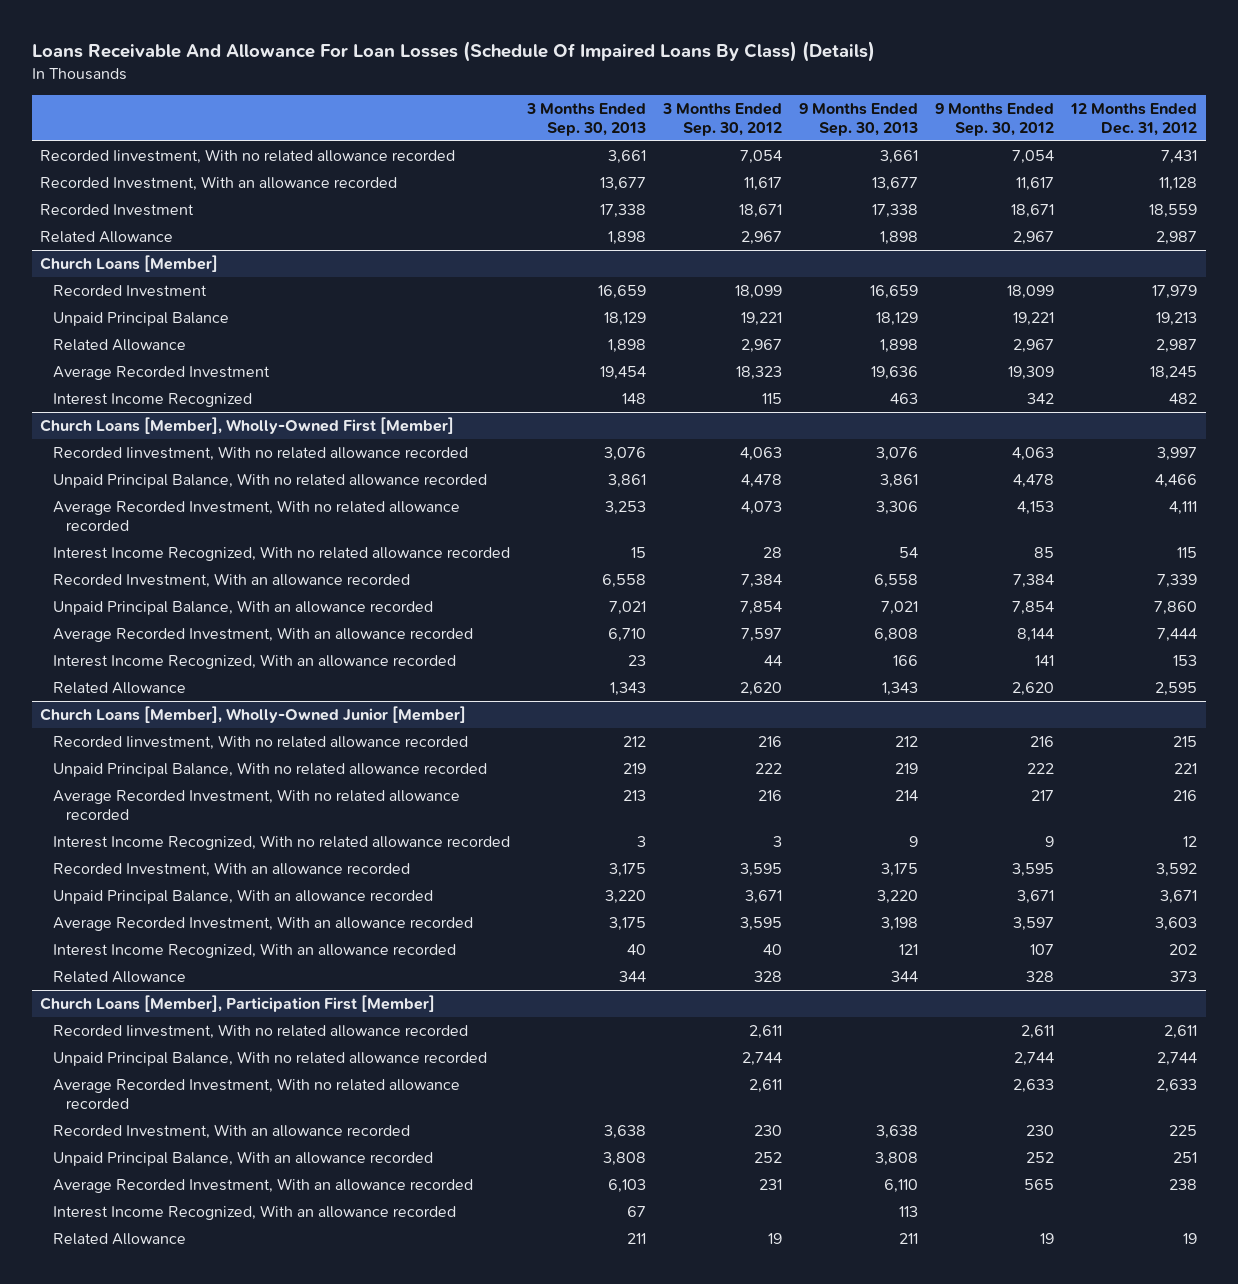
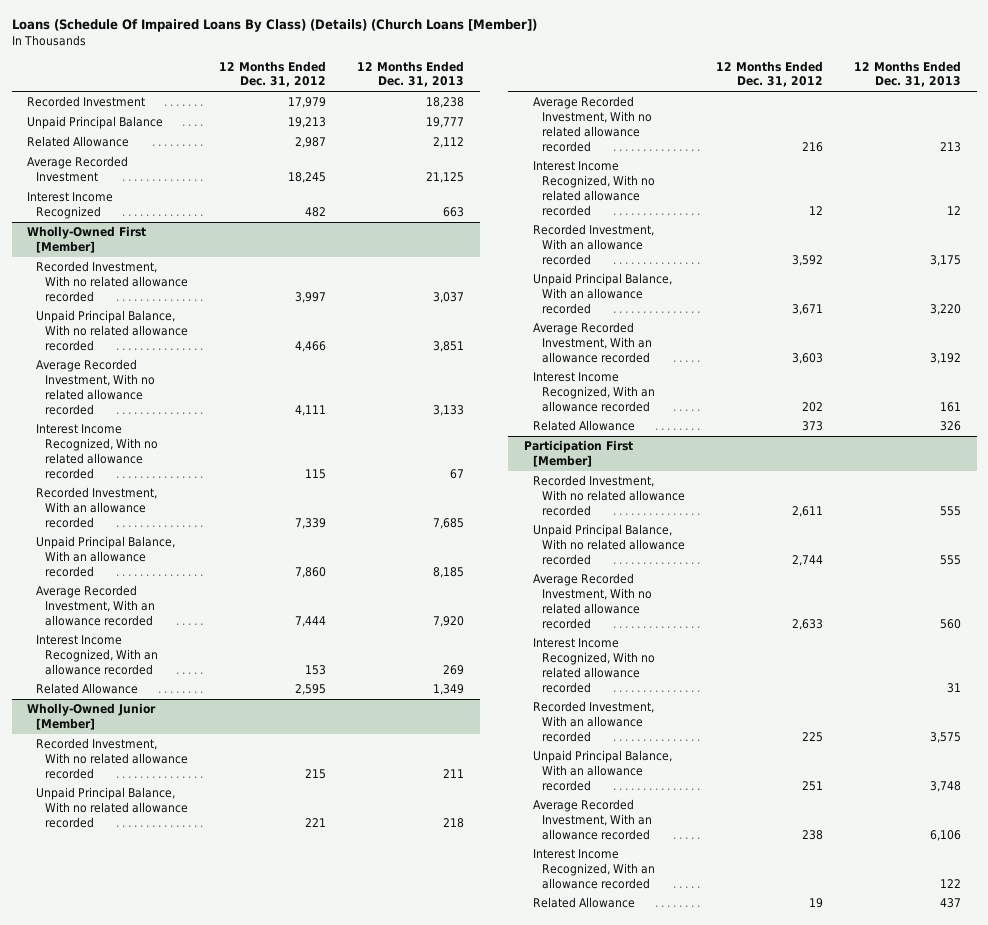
- Loans Receivable And Allowance For Loan Losses (Schedule Of Impaired Loans By Class) (Details)
+ Loans (Schedule Of Impaired Loans By Class) (Details) (Church Loans [Member])
- | 3 Months Ended Sep. 30, 2013 | 3 Months Ended Sep. 30, 2012 | 9 Months Ended Sep. 30, 2013 | 9 Months Ended Sep. 30, 2012 | 12 Months Ended Dec. 31, 2012
+ | 12 Months Ended Dec. 31, 2012 | 12 Months Ended Dec. 31, 2013
- Recorded Iinvestment, With no related allowance recorded | 3,661 | 7,054 | 3,661 | 7,054 | 7,431
- Recorded Investment, With an allowance recorded | 13,677 | 11,617 | 13,677 | 11,617 | 11,128
- Recorded Investment | 17,338 | 18,671 | 17,338 | 18,671 | 18,559
- Related Allowance | 1,898 | 2,967 | 1,898 | 2,967 | 2,987
- Church Loans [Member]
- Church Loans [Member], Wholly-Owned First [Member]
- Recorded Iinvestment, With no related allowance recorded | 3,076 | 4,063 | 3,076 | 4,063 | 3,997
+ Wholly-Owned First [Member]
+ Recorded Investment, With no related allowance recorded | 3,997 | 3,037
- Church Loans [Member], Wholly-Owned Junior [Member]
- Recorded Iinvestment, With no related allowance recorded | 212 | 216 | 212 | 216 | 215
+ Wholly-Owned Junior [Member]
+ Recorded Investment, With no related allowance recorded | 215 | 211
- Church Loans [Member], Participation First [Member]
- Recorded Iinvestment, With no related allowance recorded | | 2,611 | | 2,611 | 2,611
+ Participation First [Member]
+ Recorded Investment, With no related allowance recorded | 2,611 | 555
+ Interest Income Recognized, With no related allowance recorded | | 31

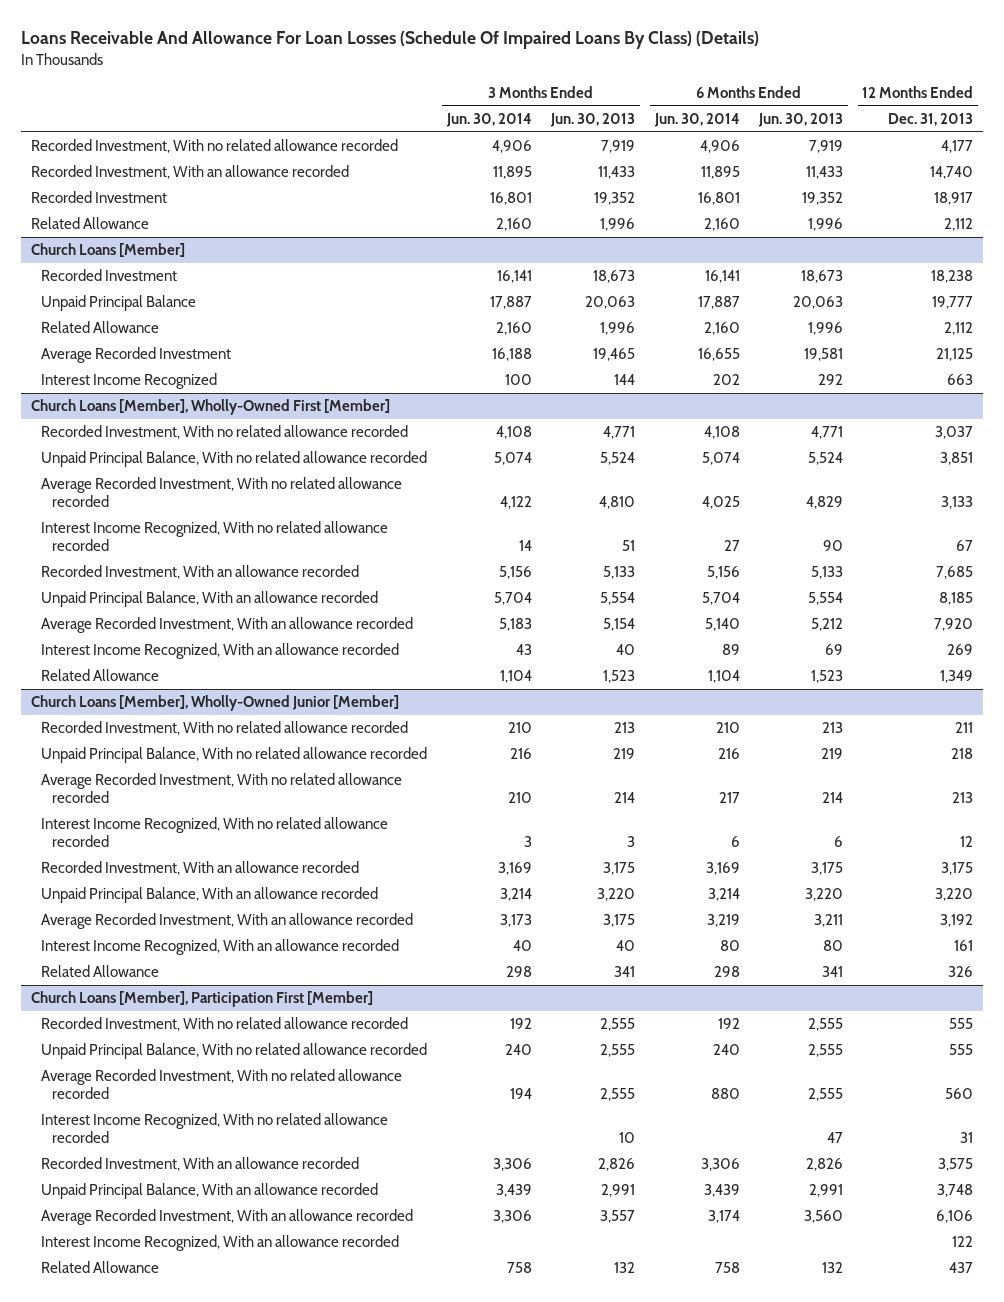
- Loans (Schedule Of Impaired Loans By Class) (Details) (Church Loans [Member])
+ Loans Receivable And Allowance For Loan Losses (Schedule Of Impaired Loans By Class) (Details)
- | 12 Months Ended Dec. 31, 2012 | 12 Months Ended Dec. 31, 2013
+ | 3 Months Ended Jun. 30, 2014 | 3 Months Ended Jun. 30, 2013 | 6 Months Ended Jun. 30, 2014 | 6 Months Ended Jun. 30, 2013 | 12 Months Ended Dec. 31, 2013
+ Recorded Investment, With no related allowance recorded | 4,906 | 7,919 | 4,906 | 7,919 | 4,177
+ Recorded Investment, With an allowance recorded | 11,895 | 11,433 | 11,895 | 11,433 | 14,740
+ Recorded Investment | 16,801 | 19,352 | 16,801 | 19,352 | 18,917
+ Related Allowance | 2,160 | 1,996 | 2,160 | 1,996 | 2,112
+ Church Loans [Member]
- Wholly-Owned First [Member]
+ Church Loans [Member], Wholly-Owned First [Member]
- Wholly-Owned Junior [Member]
+ Church Loans [Member], Wholly-Owned Junior [Member]
- Participation First [Member]
+ Church Loans [Member], Participation First [Member]

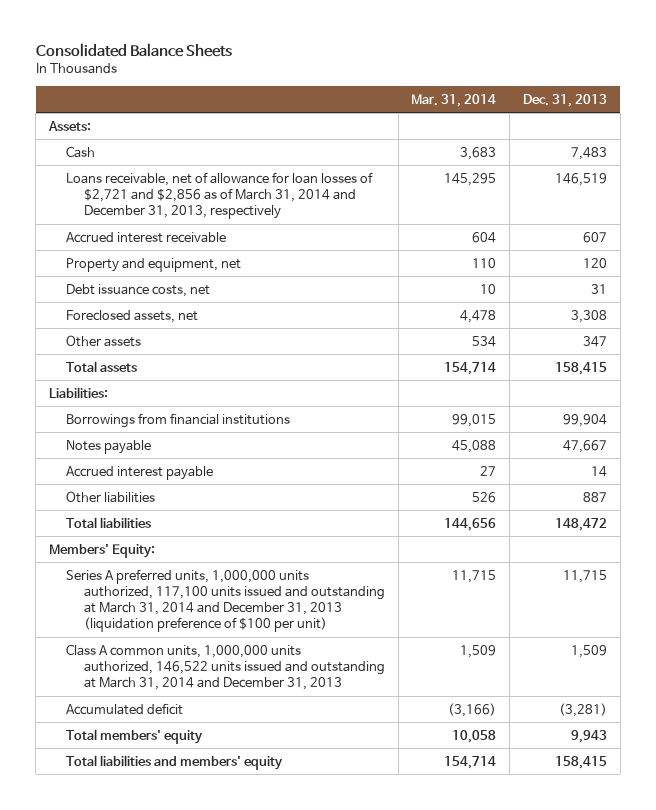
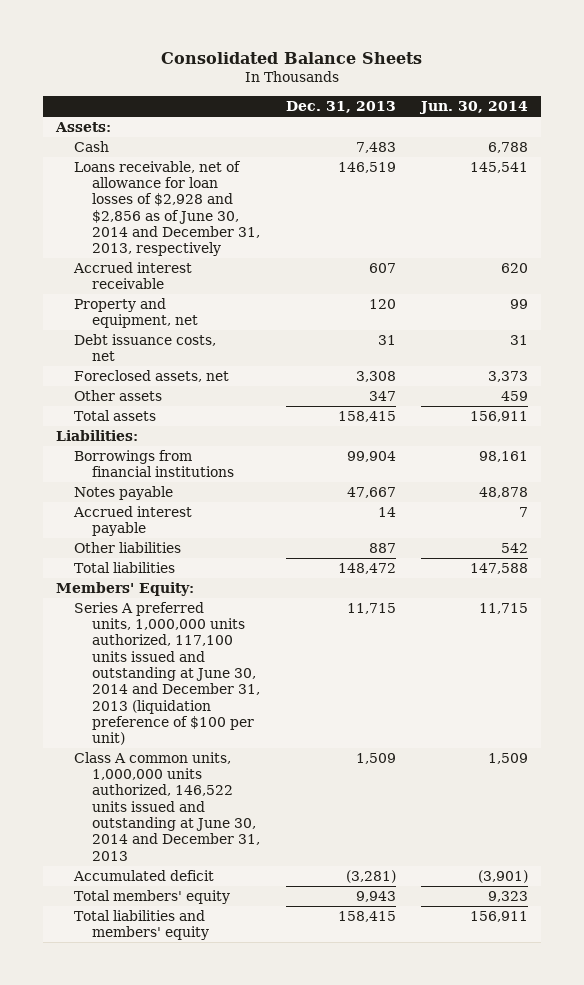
- | Mar. 31, 2014 | Dec. 31, 2013
+ | Dec. 31, 2013 | Jun. 30, 2014
- Loans receivable, net of allowance for loan losses of $2,721 and $2,856 as of March 31, 2014 and December 31, 2013, respectively | 145,295 | 146,519
+ Loans receivable, net of allowance for loan losses of $2,928 and $2,856 as of June 30, 2014 and December 31, 2013, respectively | 146,519 | 145,541
- Series A preferred units, 1,000,000 units authorized, 117,100 units issued and outstanding at March 31, 2014 and December 31, 2013 (liquidation preference of $100 per unit) | 11,715 | 11,715
- Class A common units, 1,000,000 units authorized, 146,522 units issued and outstanding at March 31, 2014 and December 31, 2013 | 1,509 | 1,509
+ Series A preferred units, 1,000,000 units authorized, 117,100 units issued and outstanding at June 30, 2014 and December 31, 2013 (liquidation preference of $100 per unit) | 11,715 | 11,715
+ Class A common units, 1,000,000 units authorized, 146,522 units issued and outstanding at June 30, 2014 and December 31, 2013 | 1,509 | 1,509

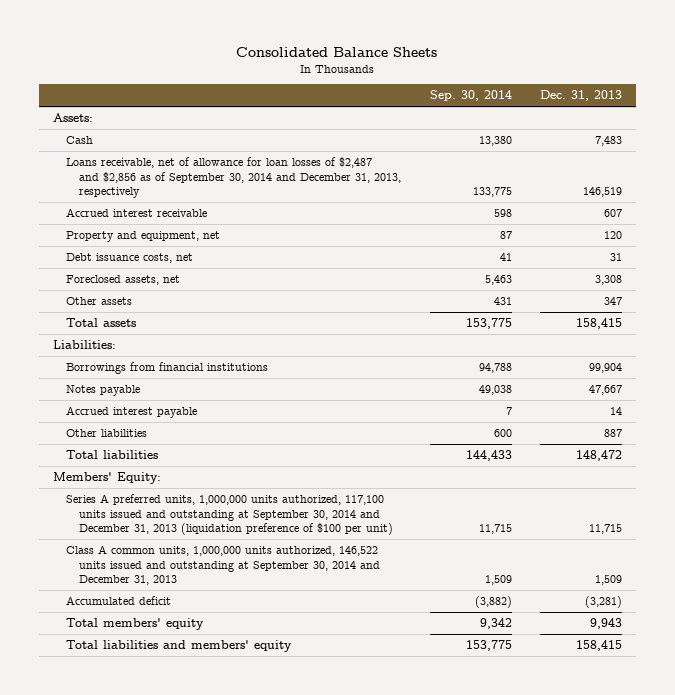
- | Dec. 31, 2013 | Jun. 30, 2014
+ | Sep. 30, 2014 | Dec. 31, 2013
- Loans receivable, net of allowance for loan losses of $2,928 and $2,856 as of June 30, 2014 and December 31, 2013, respectively | 146,519 | 145,541
+ Loans receivable, net of allowance for loan losses of $2,487 and $2,856 as of September 30, 2014 and December 31, 2013, respectively | 133,775 | 146,519
- Series A preferred units, 1,000,000 units authorized, 117,100 units issued and outstanding at June 30, 2014 and December 31, 2013 (liquidation preference of $100 per unit) | 11,715 | 11,715
- Class A common units, 1,000,000 units authorized, 146,522 units issued and outstanding at June 30, 2014 and December 31, 2013 | 1,509 | 1,509
+ Series A preferred units, 1,000,000 units authorized, 117,100 units issued and outstanding at September 30, 2014 and December 31, 2013 (liquidation preference of $100 per unit) | 11,715 | 11,715
+ Class A common units, 1,000,000 units authorized, 146,522 units issued and outstanding at September 30, 2014 and December 31, 2013 | 1,509 | 1,509

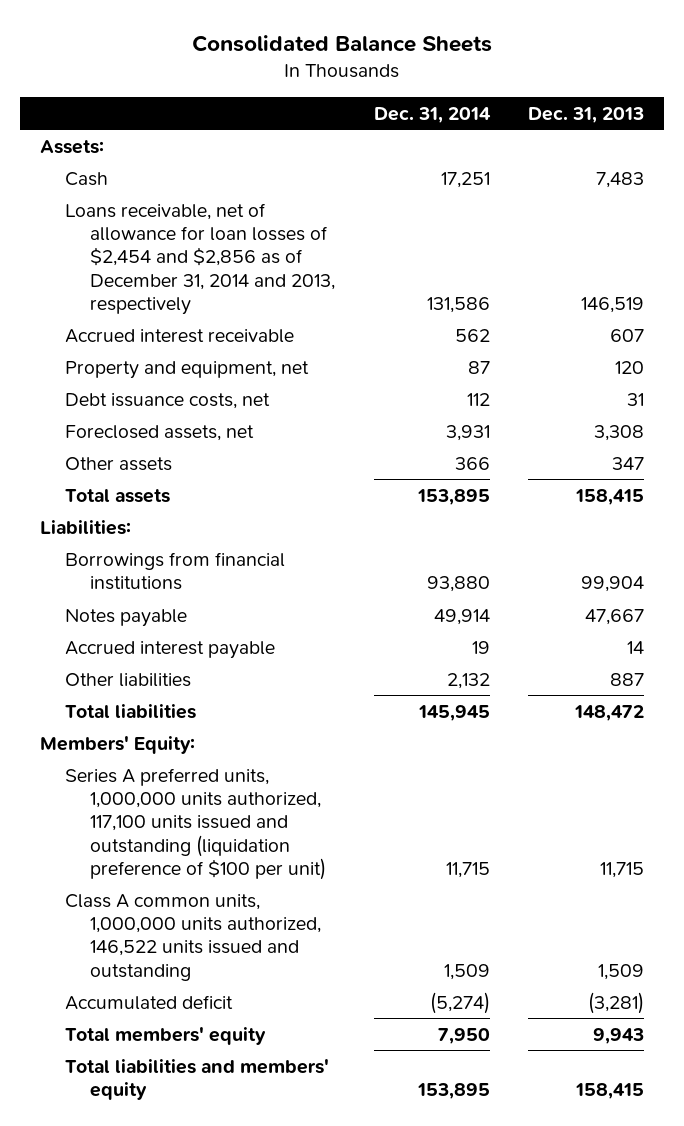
- | Sep. 30, 2014 | Dec. 31, 2013
+ | Dec. 31, 2014 | Dec. 31, 2013
- Loans receivable, net of allowance for loan losses of $2,487 and $2,856 as of September 30, 2014 and December 31, 2013, respectively | 133,775 | 146,519
+ Loans receivable, net of allowance for loan losses of $2,454 and $2,856 as of December 31, 2014 and 2013, respectively | 131,586 | 146,519
- Series A preferred units, 1,000,000 units authorized, 117,100 units issued and outstanding at September 30, 2014 and December 31, 2013 (liquidation preference of $100 per unit) | 11,715 | 11,715
- Class A common units, 1,000,000 units authorized, 146,522 units issued and outstanding at September 30, 2014 and December 31, 2013 | 1,509 | 1,509
+ Series A preferred units, 1,000,000 units authorized, 117,100 units issued and outstanding (liquidation preference of $100 per unit) | 11,715 | 11,715
+ Class A common units, 1,000,000 units authorized, 146,522 units issued and outstanding | 1,509 | 1,509

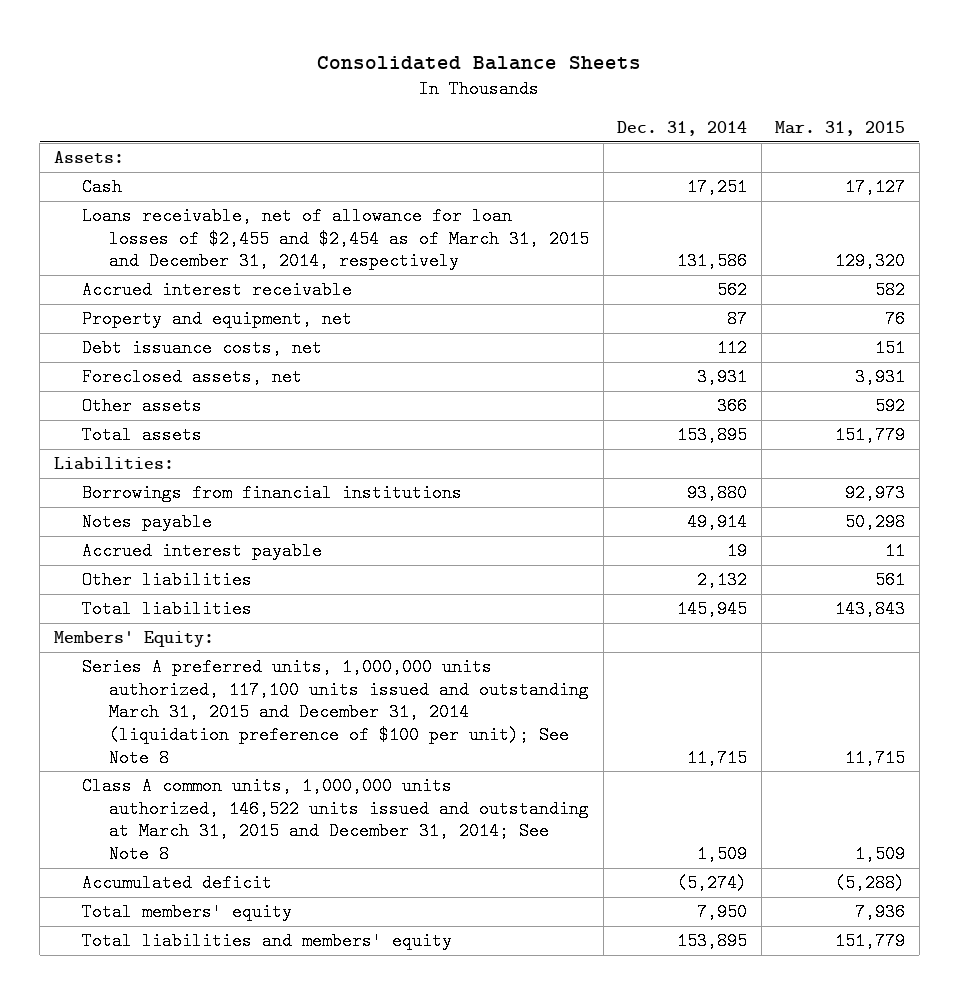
- | Dec. 31, 2014 | Dec. 31, 2013
+ | Dec. 31, 2014 | Mar. 31, 2015
- Loans receivable, net of allowance for loan losses of $2,454 and $2,856 as of December 31, 2014 and 2013, respectively | 131,586 | 146,519
+ Loans receivable, net of allowance for loan losses of $2,455 and $2,454 as of March 31, 2015 and December 31, 2014, respectively | 131,586 | 129,320
- Series A preferred units, 1,000,000 units authorized, 117,100 units issued and outstanding (liquidation preference of $100 per unit) | 11,715 | 11,715
- Class A common units, 1,000,000 units authorized, 146,522 units issued and outstanding | 1,509 | 1,509
+ Series A preferred units, 1,000,000 units authorized, 117,100 units issued and outstanding March 31, 2015 and December 31, 2014 (liquidation preference of $100 per unit); See Note 8 | 11,715 | 11,715
+ Class A common units, 1,000,000 units authorized, 146,522 units issued and outstanding at March 31, 2015 and December 31, 2014; See Note 8 | 1,509 | 1,509

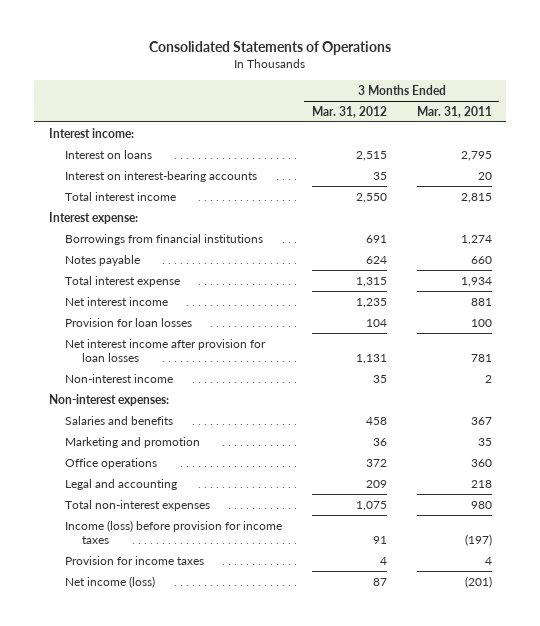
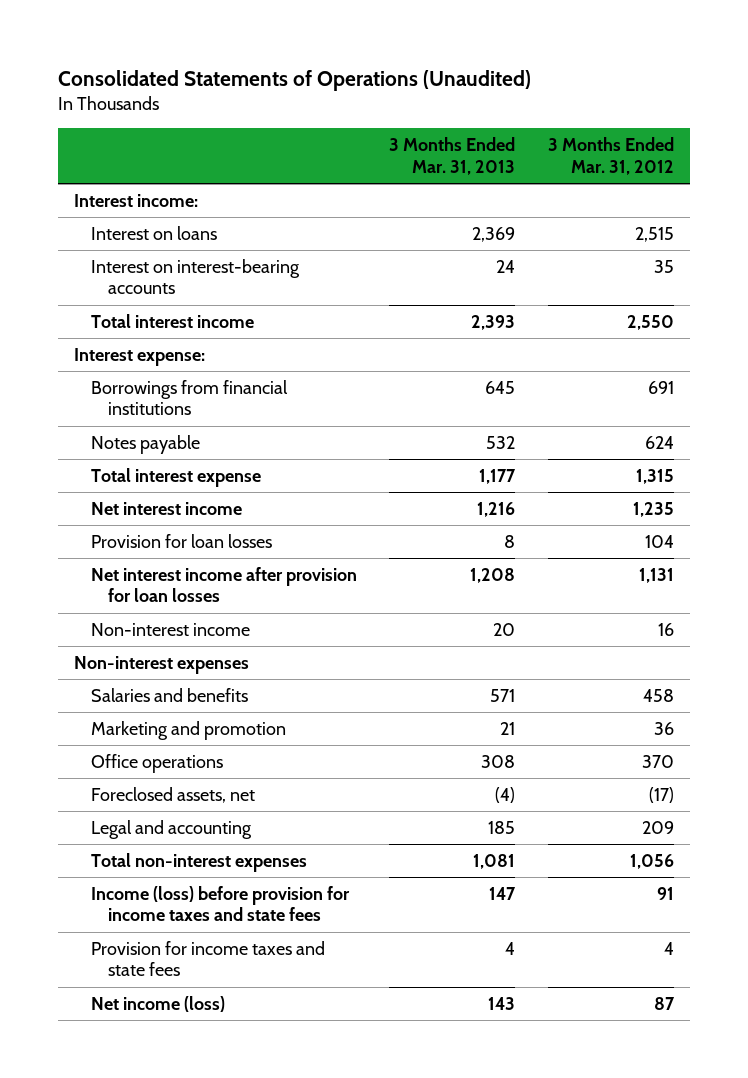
- Consolidated Statements of Operations
+ Consolidated Statements of Operations (Unaudited)
- | 3 Months Ended Mar. 31, 2012 | 3 Months Ended Mar. 31, 2011
+ | 3 Months Ended Mar. 31, 2013 | 3 Months Ended Mar. 31, 2012
- Non-interest income | 35 | 2
- Non-interest expenses:
+ Non-interest income | 20 | 16
+ Non-interest expenses
- Office operations | 372 | 360
+ Office operations | 308 | 370
+ Foreclosed assets, net | (4) | (17)
- Total non-interest expenses | 1,075 | 980
- Income (loss) before provision for income taxes | 91 | (197)
- Provision for income taxes | 4 | 4
+ Total non-interest expenses | 1,081 | 1,056
+ Income (loss) before provision for income taxes and state fees | 147 | 91
+ Provision for income taxes and state fees | 4 | 4

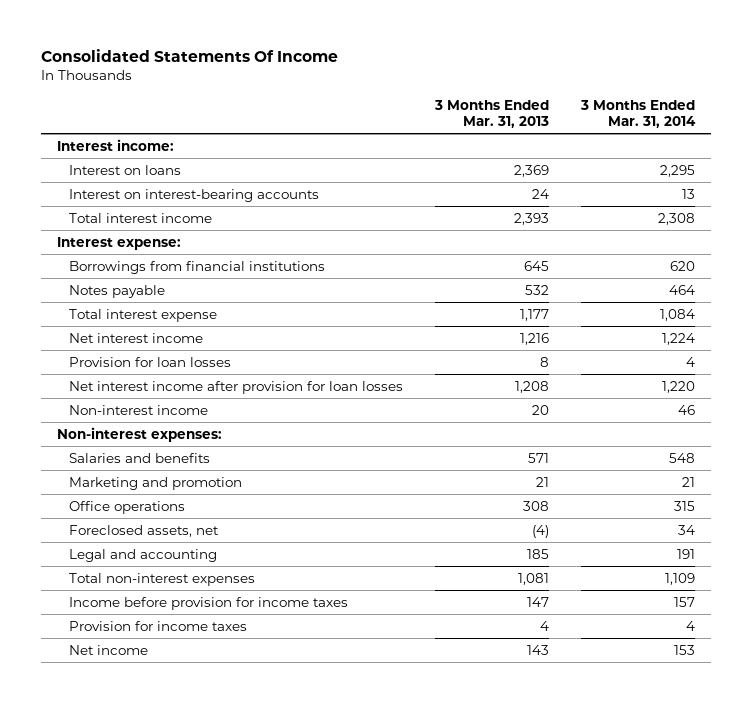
- Consolidated Statements of Operations (Unaudited)
+ Consolidated Statements Of Income
- | 3 Months Ended Mar. 31, 2013 | 3 Months Ended Mar. 31, 2012
+ | 3 Months Ended Mar. 31, 2013 | 3 Months Ended Mar. 31, 2014
- Non-interest expenses
+ Non-interest expenses:
- Income (loss) before provision for income taxes and state fees | 147 | 91
- Provision for income taxes and state fees | 4 | 4
- Net income (loss) | 143 | 87
+ Income before provision for income taxes | 147 | 157
+ Provision for income taxes | 4 | 4
+ Net income | 143 | 153

